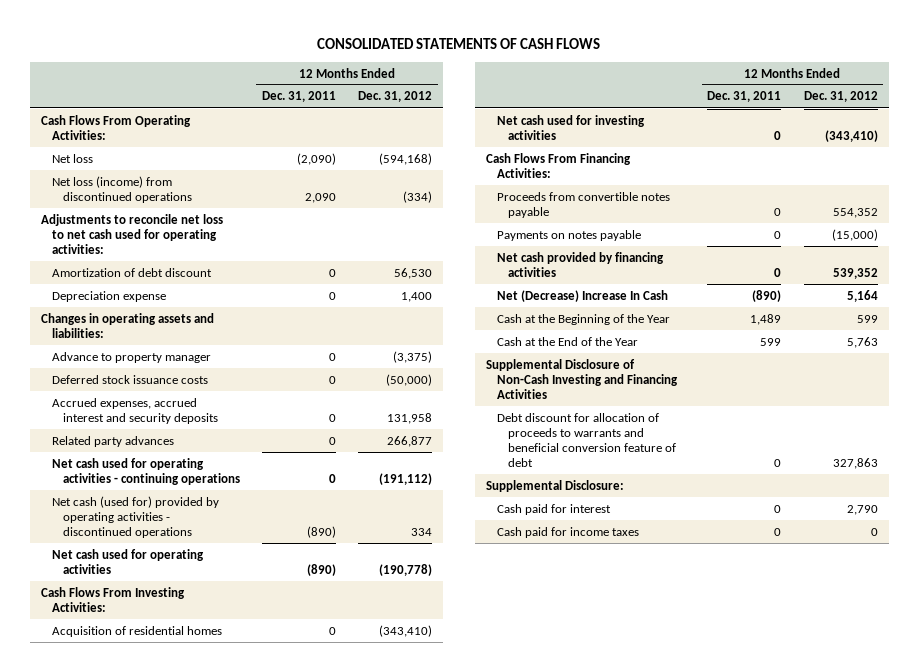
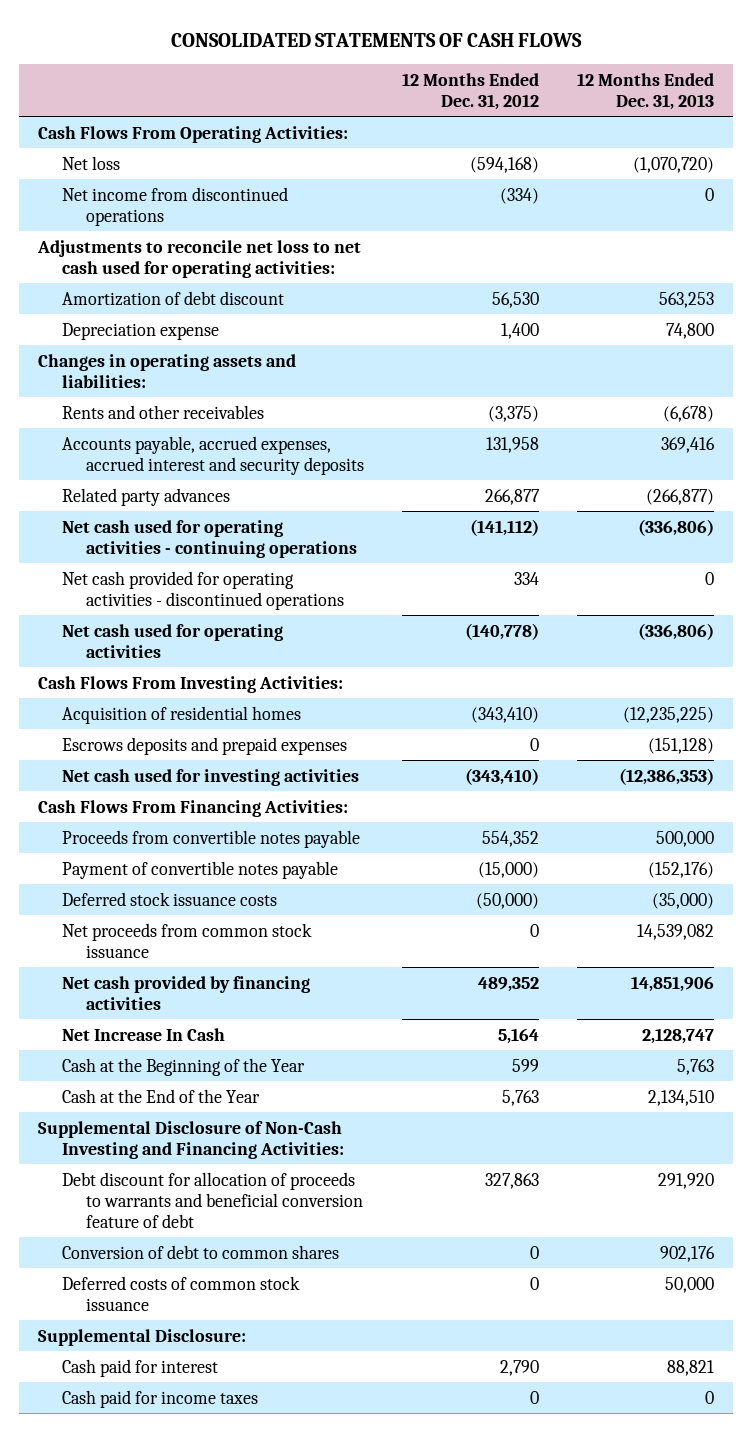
- | 12 Months Ended Dec. 31, 2011 | 12 Months Ended Dec. 31, 2012
+ | 12 Months Ended Dec. 31, 2012 | 12 Months Ended Dec. 31, 2013
- Net loss (income) from discontinued operations | 2,090 | (334)
+ Net income from discontinued operations | (334) | 0
- Advance to property manager | 0 | (3,375)
- Accrued expenses, accrued interest and security deposits | 0 | 131,958
+ Rents and other receivables | (3,375) | (6,678)
+ Accounts payable, accrued expenses, accrued interest and security deposits | 131,958 | 369,416
- Net cash used for operating activities - continuing operations | 0 | (191,112)
- Net cash (used for) provided by operating activities - discontinued operations | (890) | 334
- Net cash used for operating activities | (890) | (190,778)
+ Net cash used for operating activities - continuing operations | (141,112) | (336,806)
+ Net cash provided for operating activities - discontinued operations | 334 | 0
+ Net cash used for operating activities | (140,778) | (336,806)
+ Escrows deposits and prepaid expenses | 0 | (151,128)
- Payments on notes payable | 0 | (15,000)
- Net cash provided by financing activities | 0 | 539,352
- Net (Decrease) Increase In Cash | (890) | 5,164
+ Payment of convertible notes payable | (15,000) | (152,176)
moved down: Deferred stock issuance costs | (50,000) | (35,000)
+ Net proceeds from common stock issuance | 0 | 14,539,082
+ Net cash provided by financing activities | 489,352 | 14,851,906
+ Net Increase In Cash | 5,164 | 2,128,747
- Supplemental Disclosure of Non-Cash Investing and Financing Activities
+ Supplemental Disclosure of Non-Cash Investing and Financing Activities:
+ Conversion of debt to common shares | 0 | 902,176
+ Deferred costs of common stock issuance | 0 | 50,000

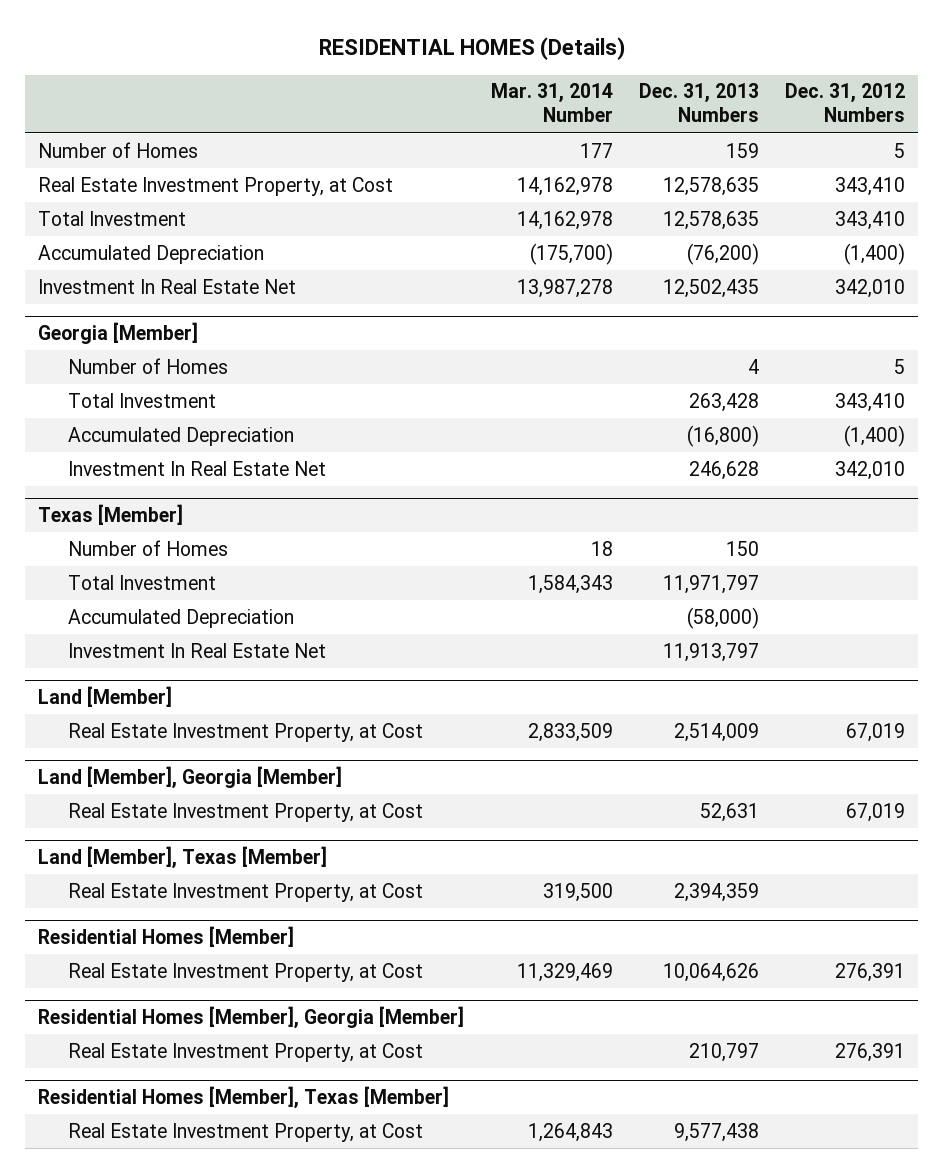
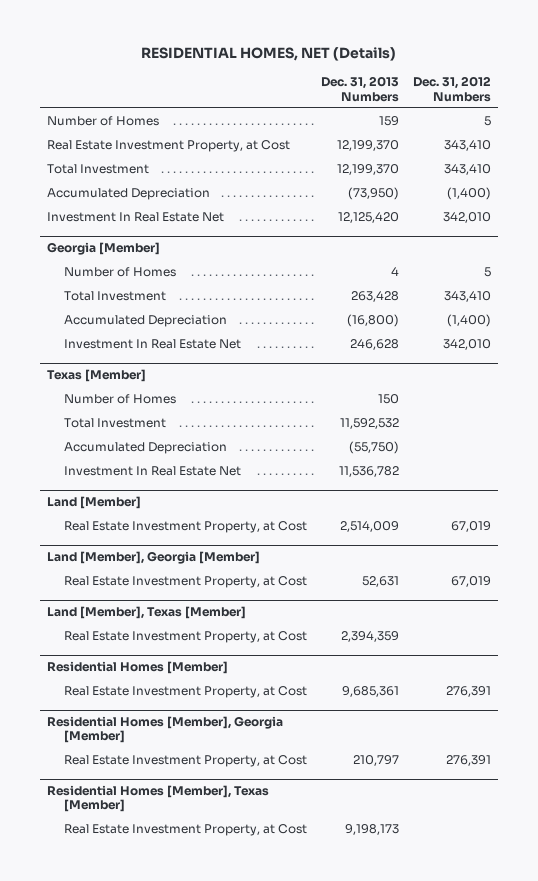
- RESIDENTIAL HOMES (Details)
+ RESIDENTIAL HOMES, NET (Details)
- | Mar. 31, 2014 Number | Dec. 31, 2013 Numbers | Dec. 31, 2012 Numbers
+ | Dec. 31, 2013 Numbers | Dec. 31, 2012 Numbers
- Real Estate Investment Property, at Cost | 14,162,978 | 12,578,635 | 343,410
- Total Investment | 14,162,978 | 12,578,635 | 343,410
- Accumulated Depreciation | (175,700) | (76,200) | (1,400)
- Investment In Real Estate Net | 13,987,278 | 12,502,435 | 342,010
+ Real Estate Investment Property, at Cost | 12,199,370 | 343,410
+ Total Investment | 12,199,370 | 343,410
+ Accumulated Depreciation | (73,950) | (1,400)
+ Investment In Real Estate Net | 12,125,420 | 342,010
@ Texas [Member]
- Total Investment | 1,584,343 | 11,971,797 |
- Accumulated Depreciation | | (58,000) |
- Investment In Real Estate Net | | 11,913,797 |
+ Total Investment | 11,592,532 |
+ Accumulated Depreciation | (55,750) |
+ Investment In Real Estate Net | 11,536,782 |
@ Residential Homes [Member]
- Real Estate Investment Property, at Cost | 11,329,469 | 10,064,626 | 276,391
+ Real Estate Investment Property, at Cost | 9,685,361 | 276,391
@ Residential Homes [Member], Texas [Member]
- Real Estate Investment Property, at Cost | 1,264,843 | 9,577,438 |
+ Real Estate Investment Property, at Cost | 9,198,173 |

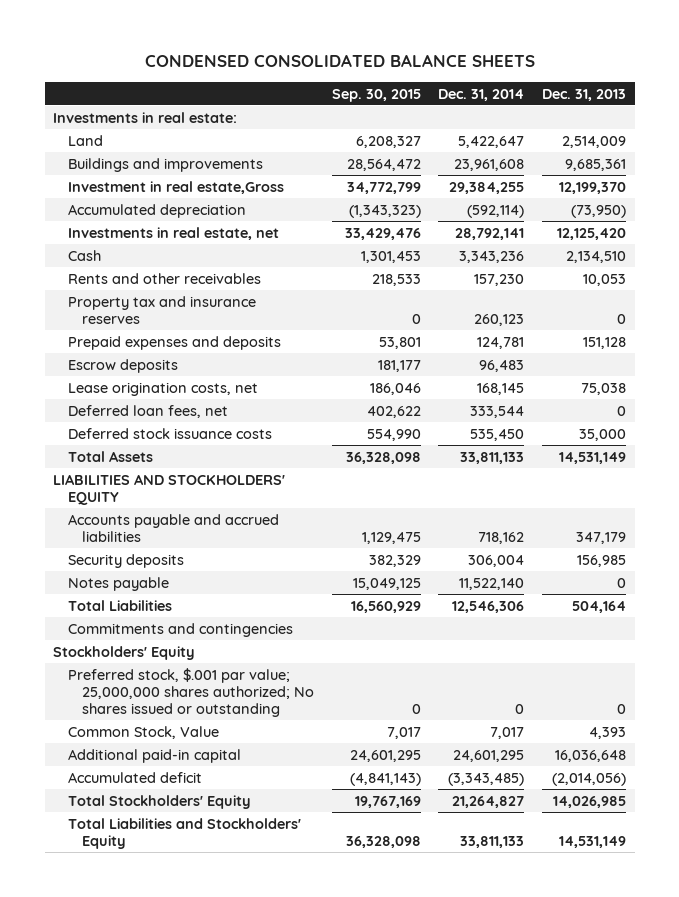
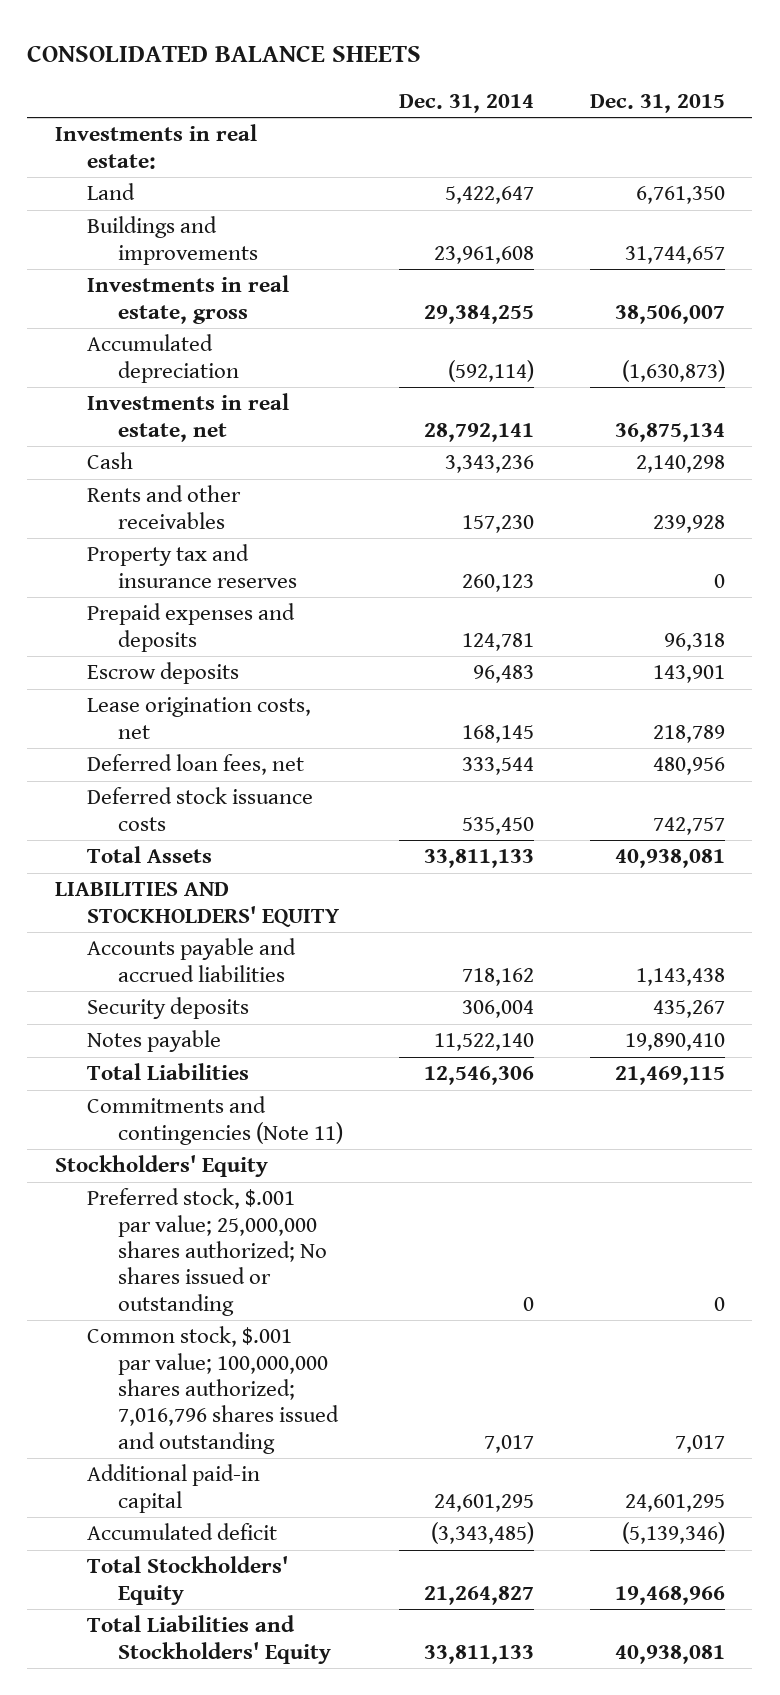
- CONDENSED CONSOLIDATED BALANCE SHEETS
+ CONSOLIDATED BALANCE SHEETS
- | Sep. 30, 2015 | Dec. 31, 2014 | Dec. 31, 2013
+ | Dec. 31, 2014 | Dec. 31, 2015
- Investment in real estate,Gross | 34,772,799 | 29,384,255 | 12,199,370
+ Investments in real estate, gross | 29,384,255 | 38,506,007
- Commitments and contingencies
+ Commitments and contingencies (Note 11)
- Common Stock, Value | 7,017 | 7,017 | 4,393
+ Common stock, $.001 par value; 100,000,000 shares authorized; 7,016,796 shares issued and outstanding | 7,017 | 7,017

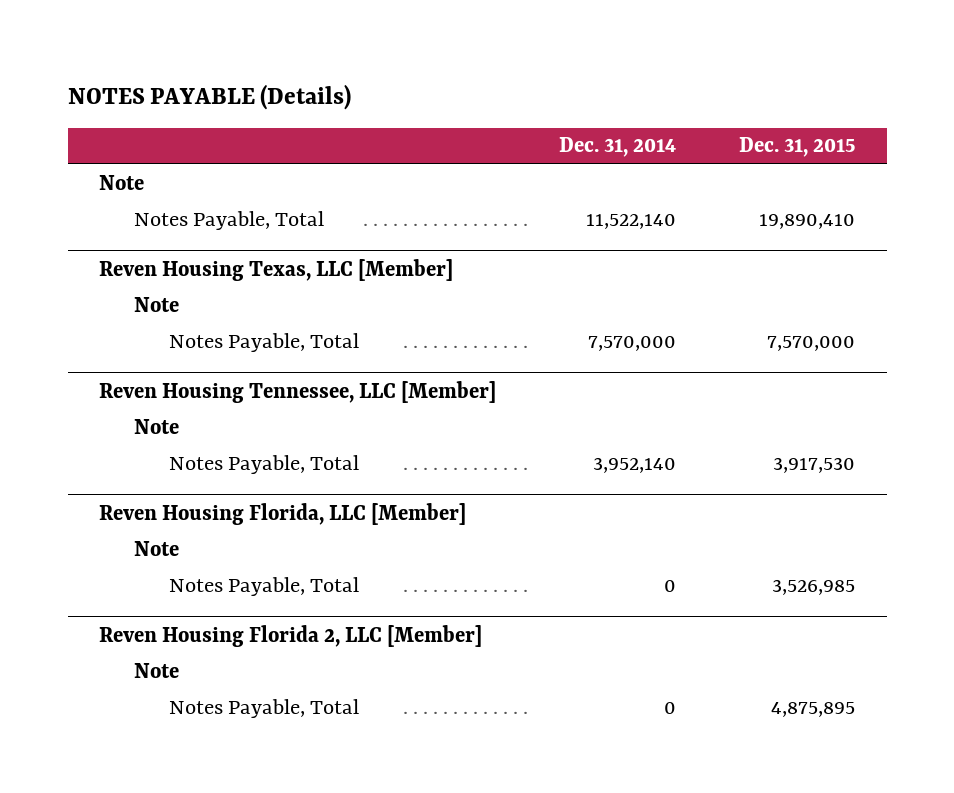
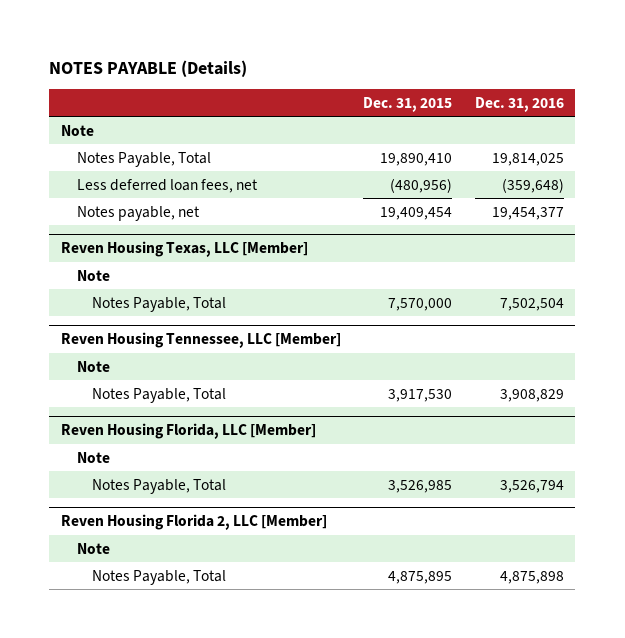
- | Dec. 31, 2014 | Dec. 31, 2015
+ | Dec. 31, 2015 | Dec. 31, 2016
+ Less deferred loan fees, net | (480,956) | (359,648)
+ Notes payable, net | 19,409,454 | 19,454,377

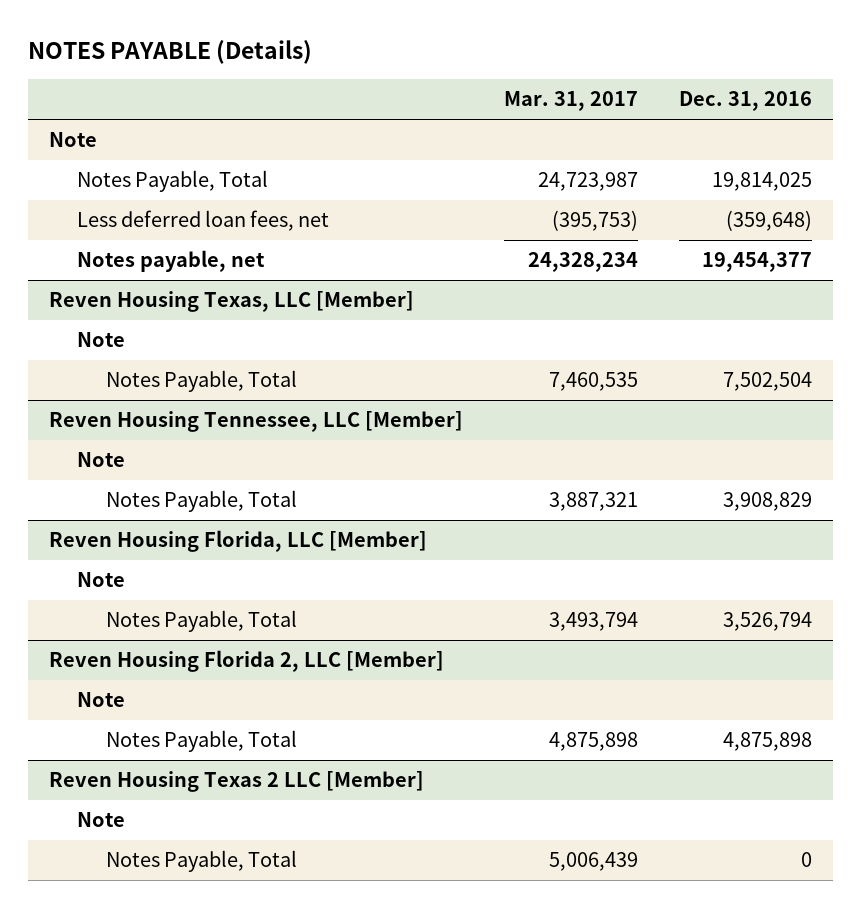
- | Dec. 31, 2015 | Dec. 31, 2016
+ | Mar. 31, 2017 | Dec. 31, 2016
+ Reven Housing Texas 2 LLC [Member]
+ Note
+ Notes Payable, Total | 5,006,439 | 0

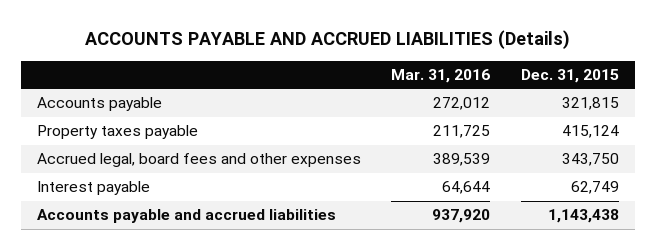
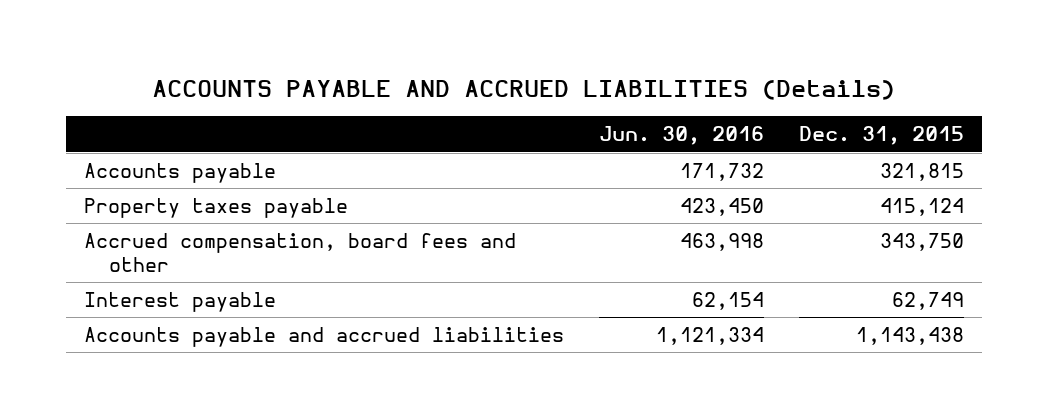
- | Mar. 31, 2016 | Dec. 31, 2015
+ | Jun. 30, 2016 | Dec. 31, 2015
- Accrued legal, board fees and other expenses | 389,539 | 343,750
+ Accrued compensation, board fees and other | 463,998 | 343,750

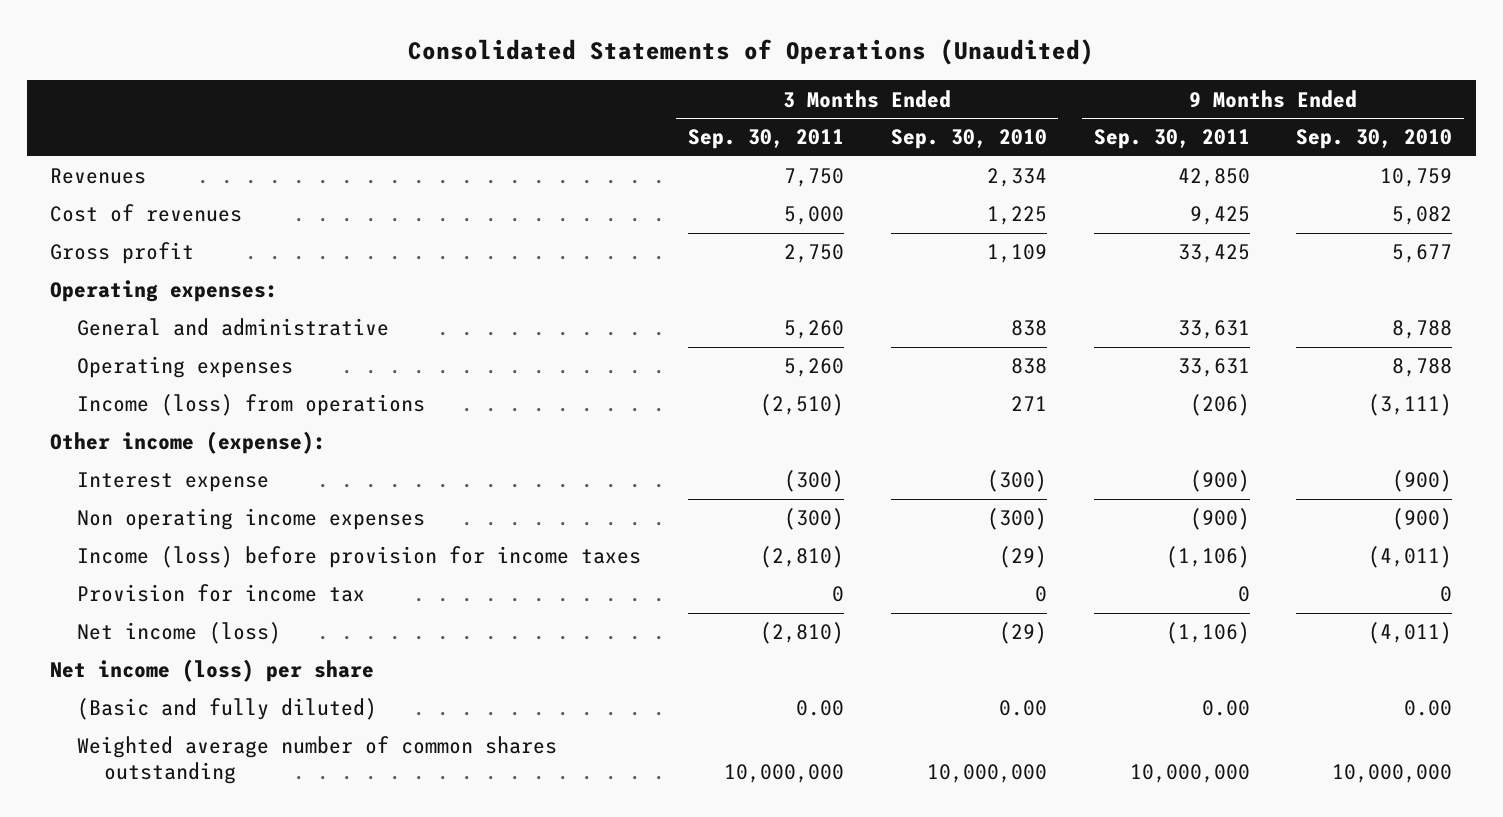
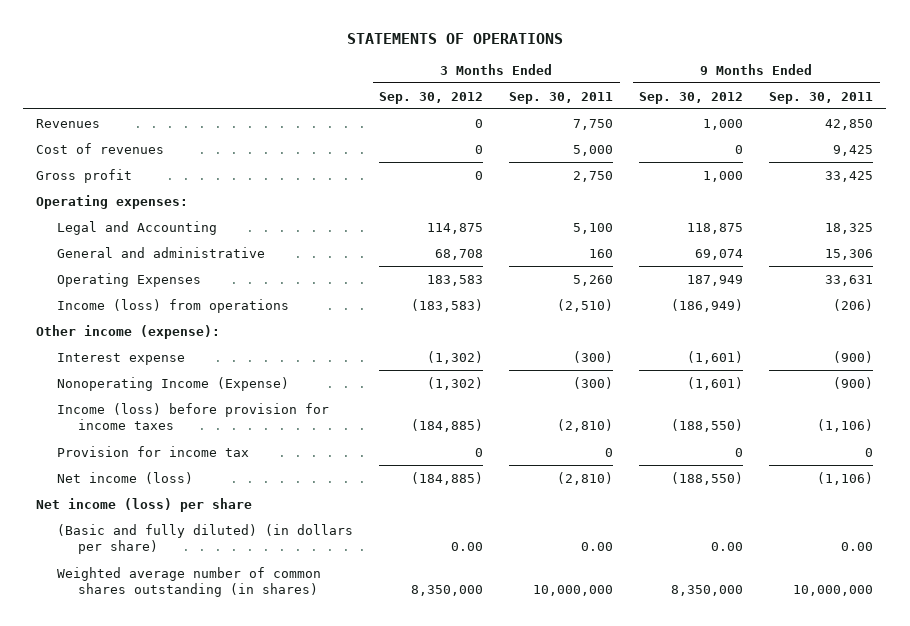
- Consolidated Statements of Operations (Unaudited)
+ STATEMENTS OF OPERATIONS
- | 3 Months Ended Sep. 30, 2011 | 3 Months Ended Sep. 30, 2010 | 9 Months Ended Sep. 30, 2011 | 9 Months Ended Sep. 30, 2010
+ | 3 Months Ended Sep. 30, 2012 | 3 Months Ended Sep. 30, 2011 | 9 Months Ended Sep. 30, 2012 | 9 Months Ended Sep. 30, 2011
- General and administrative | 5,260 | 838 | 33,631 | 8,788
- Operating expenses | 5,260 | 838 | 33,631 | 8,788
+ Legal and Accounting | 114,875 | 5,100 | 118,875 | 18,325
+ General and administrative | 68,708 | 160 | 69,074 | 15,306
+ Operating Expenses | 183,583 | 5,260 | 187,949 | 33,631
- Non operating income expenses | (300) | (300) | (900) | (900)
+ Nonoperating Income (Expense) | (1,302) | (300) | (1,601) | (900)
- (Basic and fully diluted) | 0.00 | 0.00 | 0.00 | 0.00
- Weighted average number of common shares outstanding | 10,000,000 | 10,000,000 | 10,000,000 | 10,000,000
+ (Basic and fully diluted) (in dollars per share) | 0.00 | 0.00 | 0.00 | 0.00
+ Weighted average number of common shares outstanding (in shares) | 8,350,000 | 10,000,000 | 8,350,000 | 10,000,000

